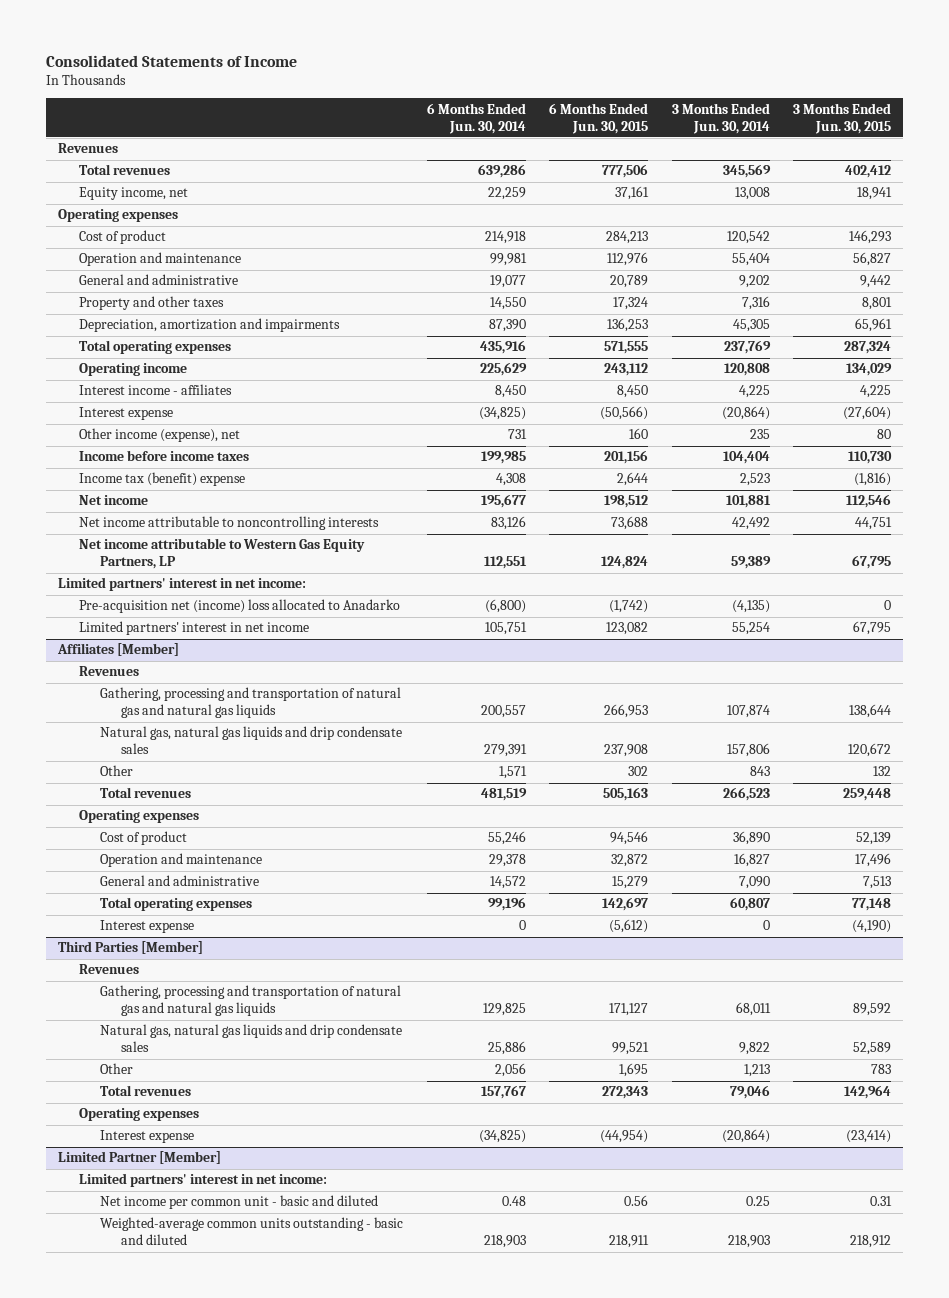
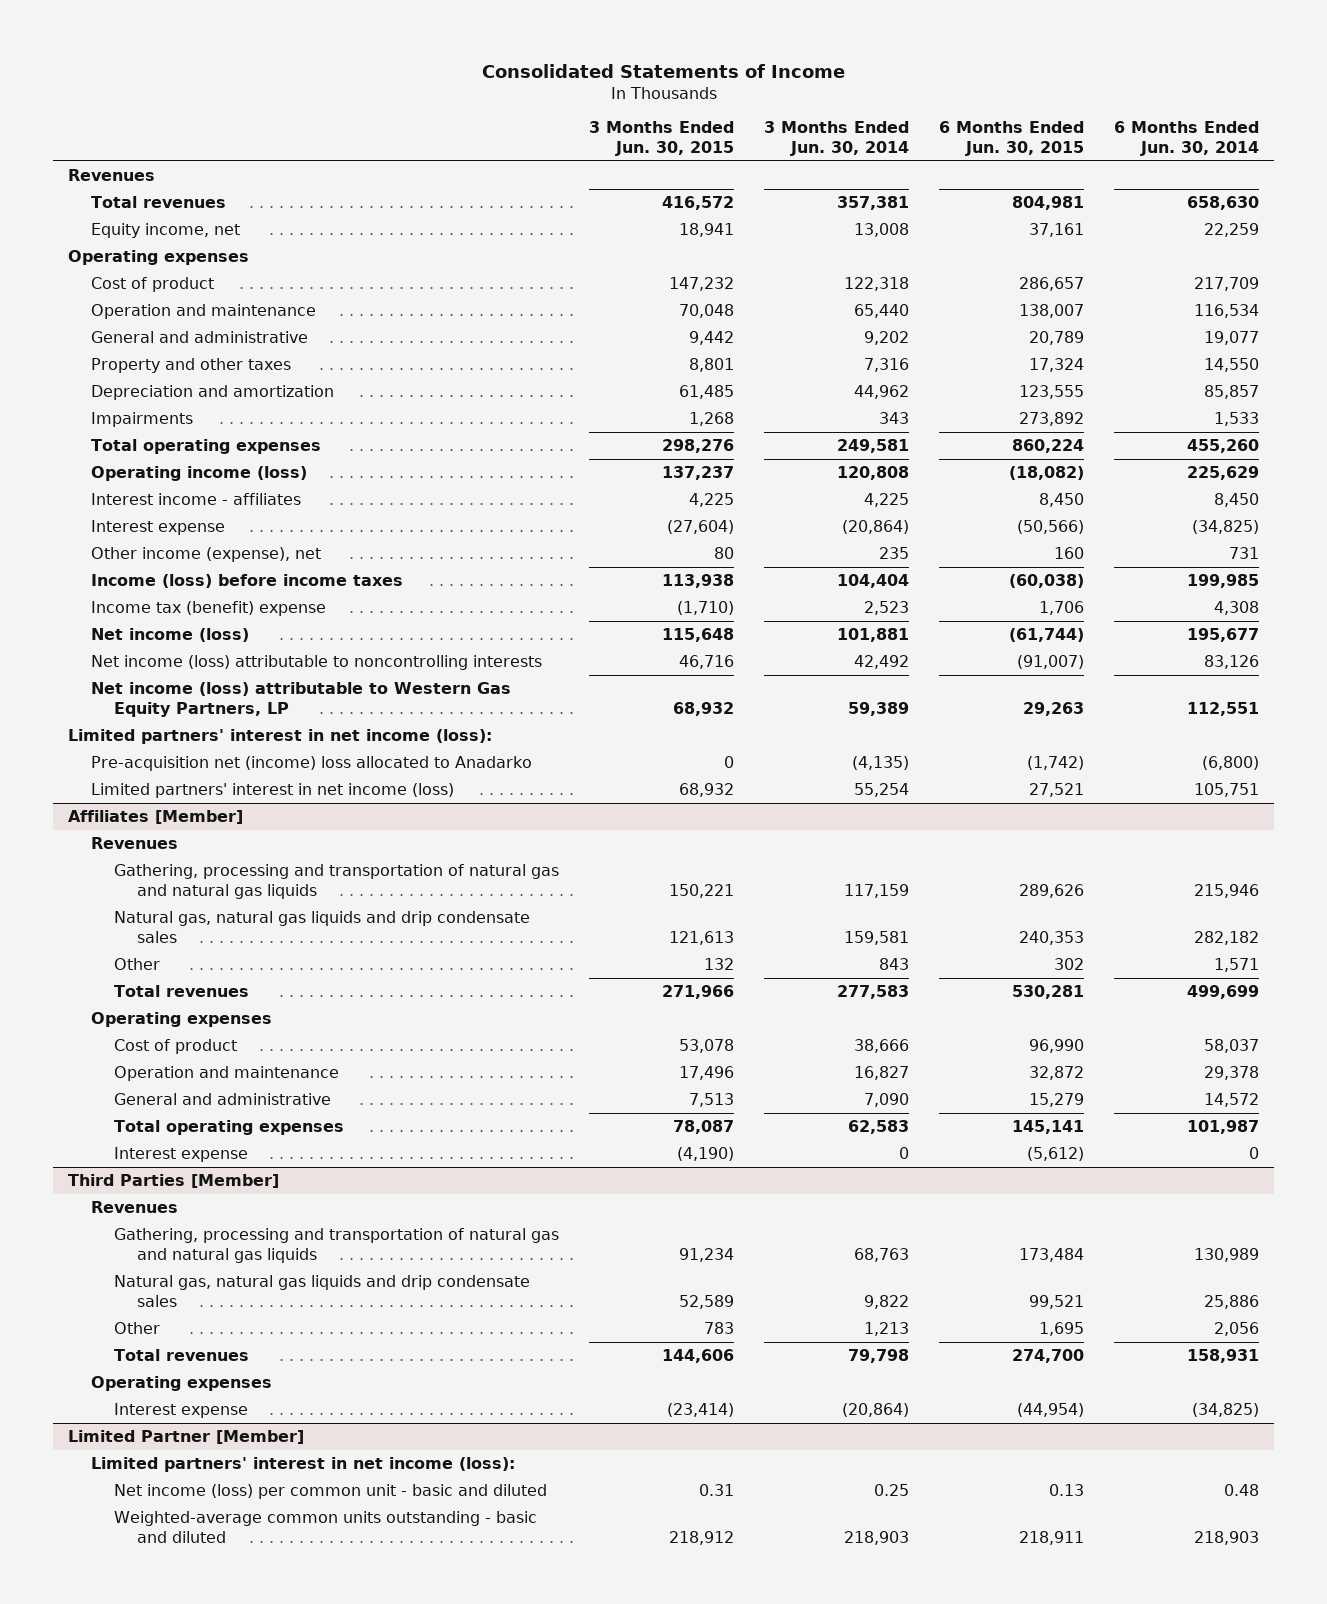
- | 6 Months Ended Jun. 30, 2014 | 6 Months Ended Jun. 30, 2015 | 3 Months Ended Jun. 30, 2014 | 3 Months Ended Jun. 30, 2015
+ | 3 Months Ended Jun. 30, 2015 | 3 Months Ended Jun. 30, 2014 | 6 Months Ended Jun. 30, 2015 | 6 Months Ended Jun. 30, 2014
- Total revenues | 639,286 | 777,506 | 345,569 | 402,412
+ Total revenues | 416,572 | 357,381 | 804,981 | 658,630
- Cost of product | 214,918 | 284,213 | 120,542 | 146,293
- Operation and maintenance | 99,981 | 112,976 | 55,404 | 56,827
+ Cost of product | 147,232 | 122,318 | 286,657 | 217,709
+ Operation and maintenance | 70,048 | 65,440 | 138,007 | 116,534
- Depreciation, amortization and impairments | 87,390 | 136,253 | 45,305 | 65,961
- Total operating expenses | 435,916 | 571,555 | 237,769 | 287,324
- Operating income | 225,629 | 243,112 | 120,808 | 134,029
+ Depreciation and amortization | 61,485 | 44,962 | 123,555 | 85,857
+ Impairments | 1,268 | 343 | 273,892 | 1,533
+ Total operating expenses | 298,276 | 249,581 | 860,224 | 455,260
+ Operating income (loss) | 137,237 | 120,808 | (18,082) | 225,629
- Income before income taxes | 199,985 | 201,156 | 104,404 | 110,730
- Income tax (benefit) expense | 4,308 | 2,644 | 2,523 | (1,816)
- Net income | 195,677 | 198,512 | 101,881 | 112,546
- Net income attributable to noncontrolling interests | 83,126 | 73,688 | 42,492 | 44,751
- Net income attributable to Western Gas Equity Partners, LP | 112,551 | 124,824 | 59,389 | 67,795
- Limited partners' interest in net income:
+ Income (loss) before income taxes | 113,938 | 104,404 | (60,038) | 199,985
+ Income tax (benefit) expense | (1,710) | 2,523 | 1,706 | 4,308
+ Net income (loss) | 115,648 | 101,881 | (61,744) | 195,677
+ Net income (loss) attributable to noncontrolling interests | 46,716 | 42,492 | (91,007) | 83,126
+ Net income (loss) attributable to Western Gas Equity Partners, LP | 68,932 | 59,389 | 29,263 | 112,551
+ Limited partners' interest in net income (loss):
- Limited partners' interest in net income | 105,751 | 123,082 | 55,254 | 67,795
+ Limited partners' interest in net income (loss) | 68,932 | 55,254 | 27,521 | 105,751
@ Affiliates [Member]
- Gathering, processing and transportation of natural gas and natural gas liquids | 200,557 | 266,953 | 107,874 | 138,644
- Natural gas, natural gas liquids and drip condensate sales | 279,391 | 237,908 | 157,806 | 120,672
+ Gathering, processing and transportation of natural gas and natural gas liquids | 150,221 | 117,159 | 289,626 | 215,946
+ Natural gas, natural gas liquids and drip condensate sales | 121,613 | 159,581 | 240,353 | 282,182
- Total revenues | 481,519 | 505,163 | 266,523 | 259,448
+ Total revenues | 271,966 | 277,583 | 530,281 | 499,699
- Cost of product | 55,246 | 94,546 | 36,890 | 52,139
+ Cost of product | 53,078 | 38,666 | 96,990 | 58,037
- Total operating expenses | 99,196 | 142,697 | 60,807 | 77,148
+ Total operating expenses | 78,087 | 62,583 | 145,141 | 101,987
@ Third Parties [Member]
- Gathering, processing and transportation of natural gas and natural gas liquids | 129,825 | 171,127 | 68,011 | 89,592
+ Gathering, processing and transportation of natural gas and natural gas liquids | 91,234 | 68,763 | 173,484 | 130,989
- Total revenues | 157,767 | 272,343 | 79,046 | 142,964
+ Total revenues | 144,606 | 79,798 | 274,700 | 158,931
@ Limited Partner [Member]
- Limited partners' interest in net income:
- Net income per common unit - basic and diluted | 0.48 | 0.56 | 0.25 | 0.31
+ Limited partners' interest in net income (loss):
+ Net income (loss) per common unit - basic and diluted | 0.31 | 0.25 | 0.13 | 0.48

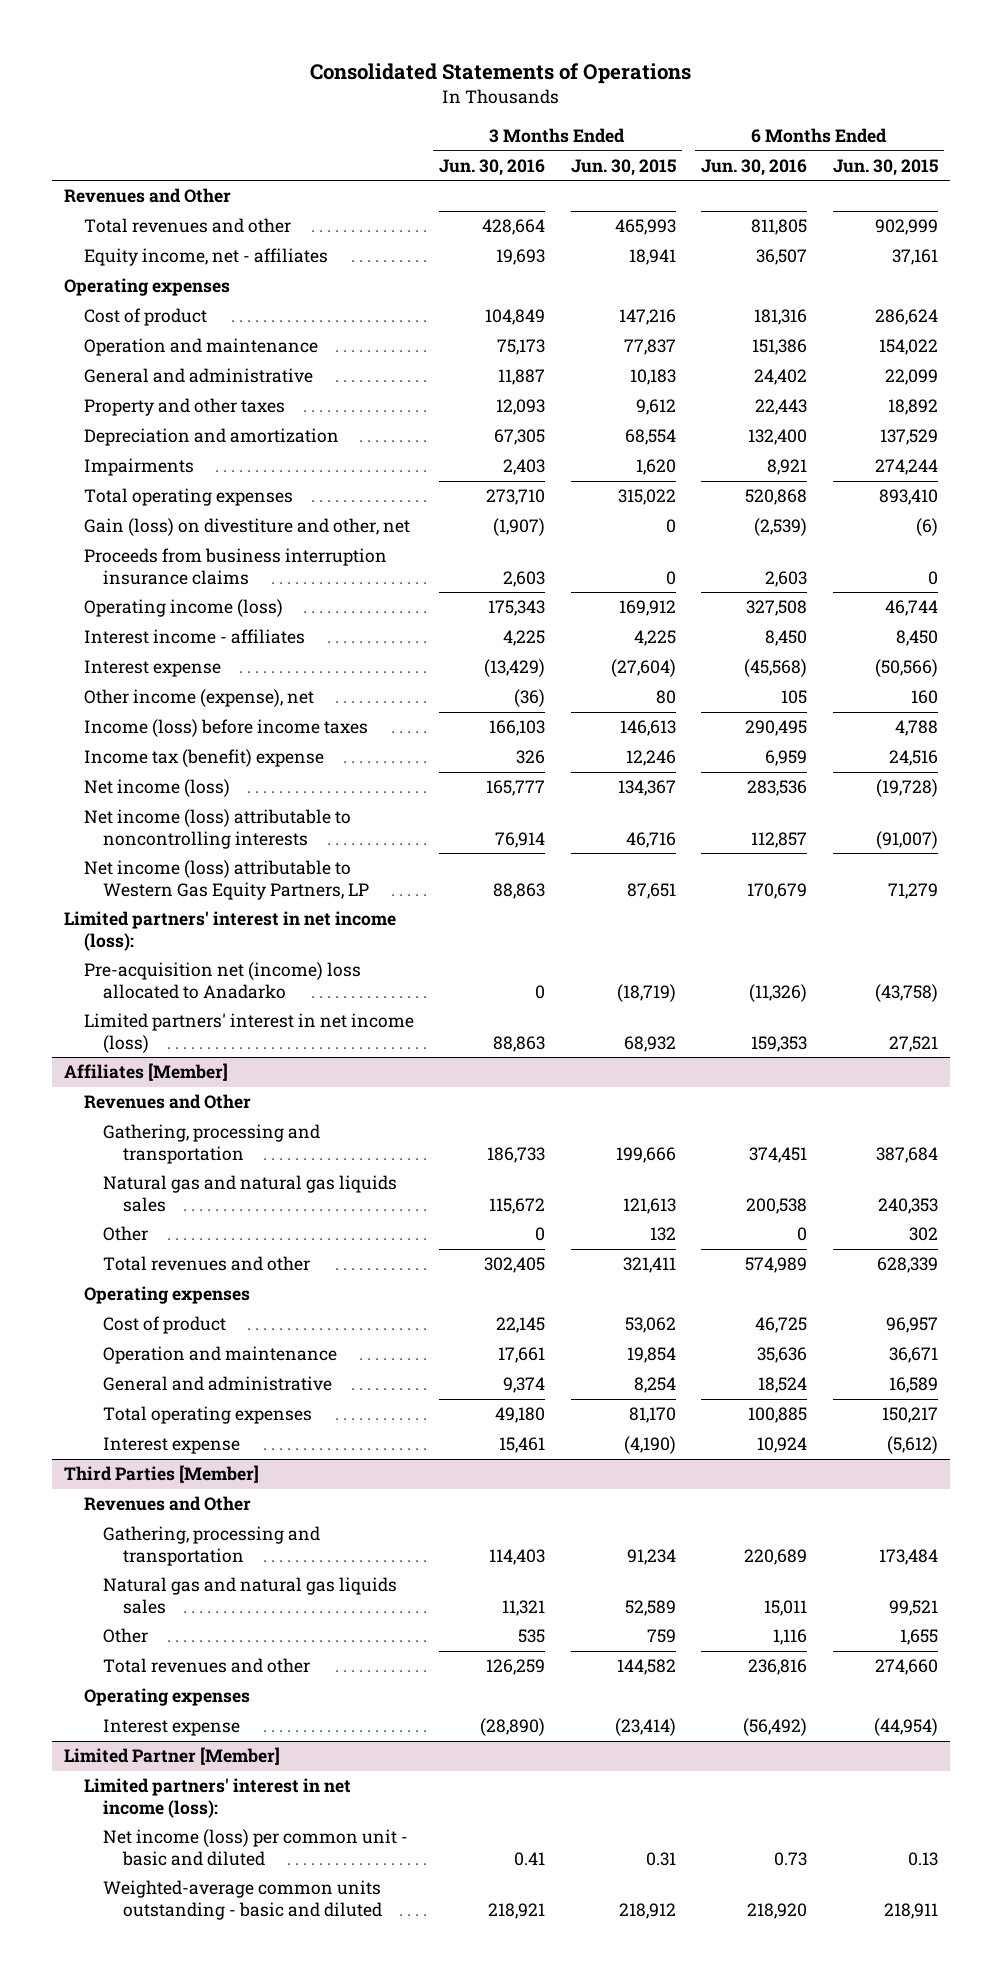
- Consolidated Statements of Income
+ Consolidated Statements of Operations
- | 3 Months Ended Jun. 30, 2015 | 3 Months Ended Jun. 30, 2014 | 6 Months Ended Jun. 30, 2015 | 6 Months Ended Jun. 30, 2014
+ | 3 Months Ended Jun. 30, 2016 | 3 Months Ended Jun. 30, 2015 | 6 Months Ended Jun. 30, 2016 | 6 Months Ended Jun. 30, 2015
- Revenues
- Total revenues | 416,572 | 357,381 | 804,981 | 658,630
- Equity income, net | 18,941 | 13,008 | 37,161 | 22,259
+ Revenues and Other
+ Total revenues and other | 428,664 | 465,993 | 811,805 | 902,999
+ Equity income, net - affiliates | 19,693 | 18,941 | 36,507 | 37,161
- Cost of product | 147,232 | 122,318 | 286,657 | 217,709
- Operation and maintenance | 70,048 | 65,440 | 138,007 | 116,534
- General and administrative | 9,442 | 9,202 | 20,789 | 19,077
- Property and other taxes | 8,801 | 7,316 | 17,324 | 14,550
- Depreciation and amortization | 61,485 | 44,962 | 123,555 | 85,857
- Impairments | 1,268 | 343 | 273,892 | 1,533
- Total operating expenses | 298,276 | 249,581 | 860,224 | 455,260
- Operating income (loss) | 137,237 | 120,808 | (18,082) | 225,629
+ Cost of product | 104,849 | 147,216 | 181,316 | 286,624
+ Operation and maintenance | 75,173 | 77,837 | 151,386 | 154,022
+ General and administrative | 11,887 | 10,183 | 24,402 | 22,099
+ Property and other taxes | 12,093 | 9,612 | 22,443 | 18,892
+ Depreciation and amortization | 67,305 | 68,554 | 132,400 | 137,529
+ Impairments | 2,403 | 1,620 | 8,921 | 274,244
+ Total operating expenses | 273,710 | 315,022 | 520,868 | 893,410
+ Gain (loss) on divestiture and other, net | (1,907) | 0 | (2,539) | (6)
+ Proceeds from business interruption insurance claims | 2,603 | 0 | 2,603 | 0
+ Operating income (loss) | 175,343 | 169,912 | 327,508 | 46,744
- Income (loss) before income taxes | 113,938 | 104,404 | (60,038) | 199,985
- Income tax (benefit) expense | (1,710) | 2,523 | 1,706 | 4,308
- Net income (loss) | 115,648 | 101,881 | (61,744) | 195,677
+ Income (loss) before income taxes | 166,103 | 146,613 | 290,495 | 4,788
+ Income tax (benefit) expense | 326 | 12,246 | 6,959 | 24,516
+ Net income (loss) | 165,777 | 134,367 | 283,536 | (19,728)
- Net income (loss) attributable to Western Gas Equity Partners, LP | 68,932 | 59,389 | 29,263 | 112,551
+ Net income (loss) attributable to Western Gas Equity Partners, LP | 88,863 | 87,651 | 170,679 | 71,279
- Pre-acquisition net (income) loss allocated to Anadarko | 0 | (4,135) | (1,742) | (6,800)
+ Pre-acquisition net (income) loss allocated to Anadarko | 0 | (18,719) | (11,326) | (43,758)
@ Affiliates [Member]
- Revenues
- Gathering, processing and transportation of natural gas and natural gas liquids | 150,221 | 117,159 | 289,626 | 215,946
- Natural gas, natural gas liquids and drip condensate sales | 121,613 | 159,581 | 240,353 | 282,182
+ Revenues and Other
+ Gathering, processing and transportation | 186,733 | 199,666 | 374,451 | 387,684
+ Natural gas and natural gas liquids sales | 115,672 | 121,613 | 200,538 | 240,353
- Total revenues | 271,966 | 277,583 | 530,281 | 499,699
+ Total revenues and other | 302,405 | 321,411 | 574,989 | 628,339
- Cost of product | 53,078 | 38,666 | 96,990 | 58,037
- Operation and maintenance | 17,496 | 16,827 | 32,872 | 29,378
- General and administrative | 7,513 | 7,090 | 15,279 | 14,572
- Total operating expenses | 78,087 | 62,583 | 145,141 | 101,987
+ Cost of product | 22,145 | 53,062 | 46,725 | 96,957
+ Operation and maintenance | 17,661 | 19,854 | 35,636 | 36,671
+ General and administrative | 9,374 | 8,254 | 18,524 | 16,589
+ Total operating expenses | 49,180 | 81,170 | 100,885 | 150,217
@ Third Parties [Member]
- Revenues
- Gathering, processing and transportation of natural gas and natural gas liquids | 91,234 | 68,763 | 173,484 | 130,989
- Natural gas, natural gas liquids and drip condensate sales | 52,589 | 9,822 | 99,521 | 25,886
- Other | 783 | 1,213 | 1,695 | 2,056
- Total revenues | 144,606 | 79,798 | 274,700 | 158,931
+ Revenues and Other
+ Gathering, processing and transportation | 114,403 | 91,234 | 220,689 | 173,484
+ Natural gas and natural gas liquids sales | 11,321 | 52,589 | 15,011 | 99,521
+ Other | 535 | 759 | 1,116 | 1,655
+ Total revenues and other | 126,259 | 144,582 | 236,816 | 274,660

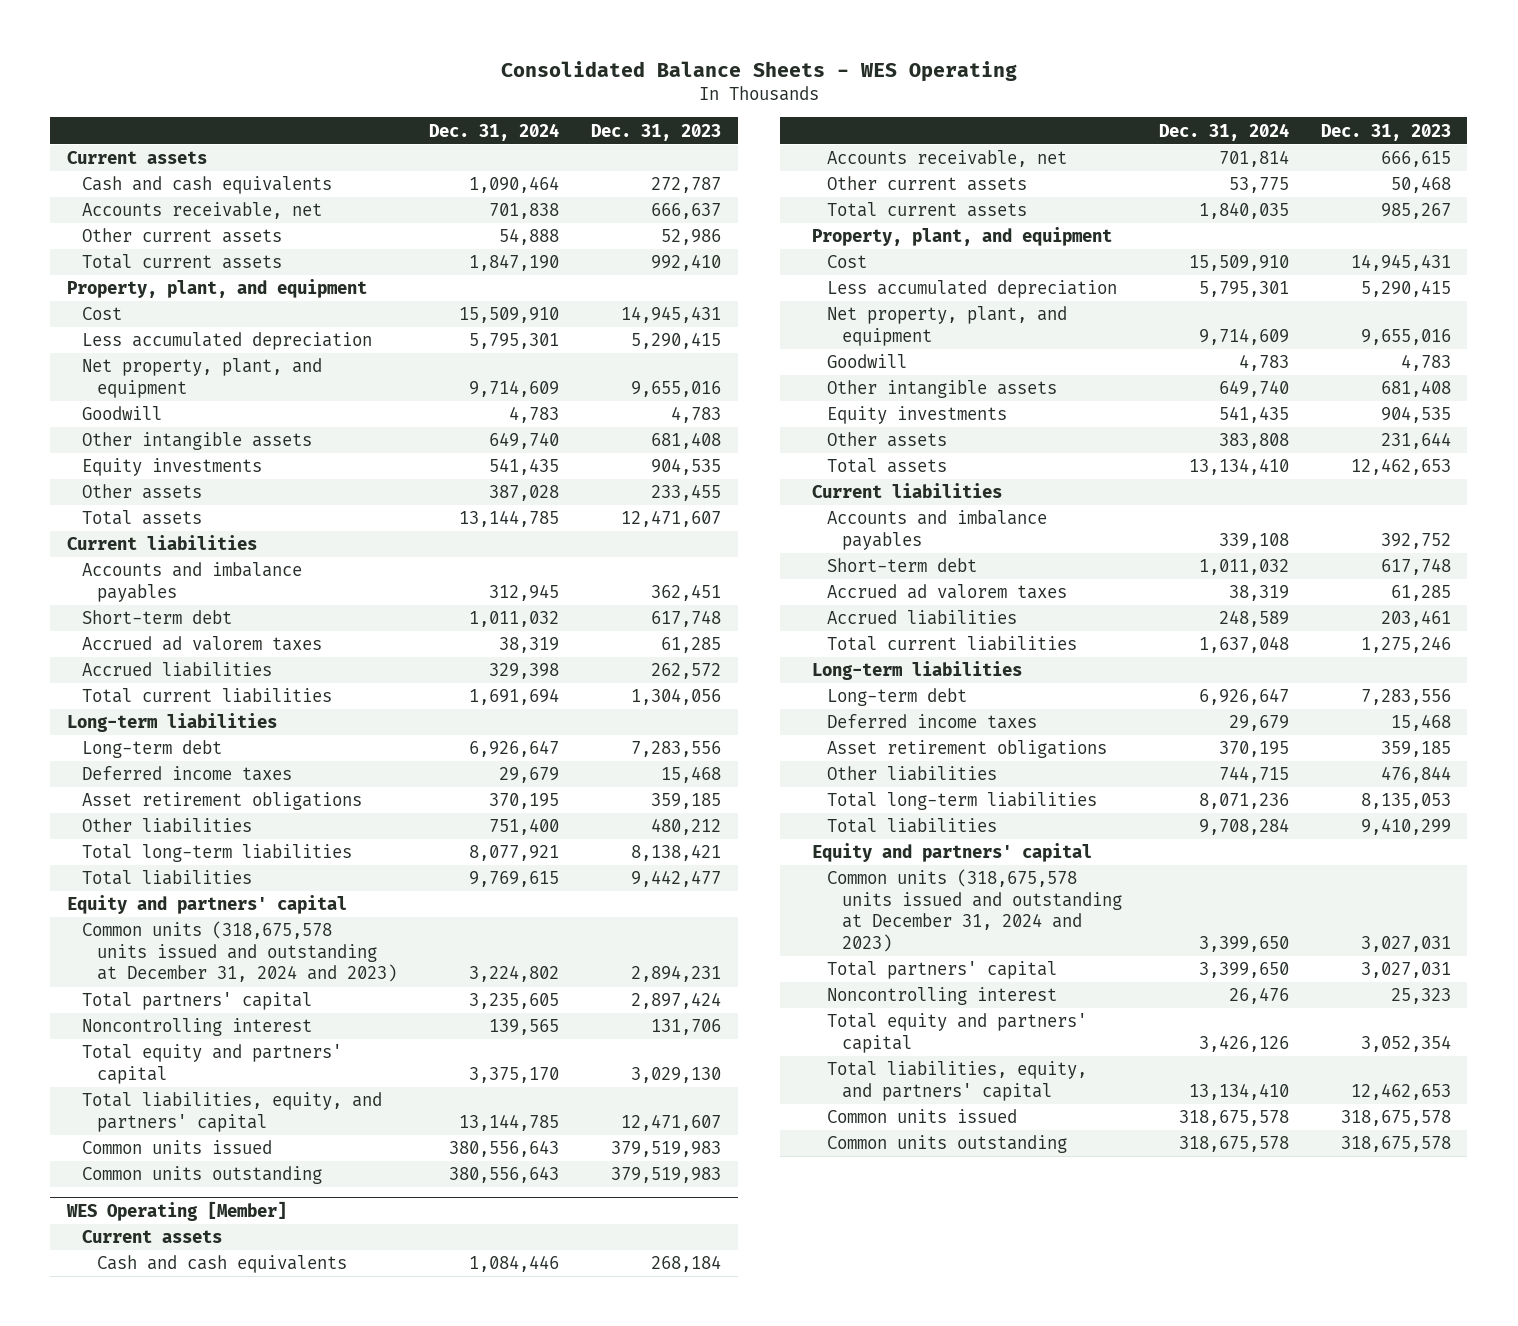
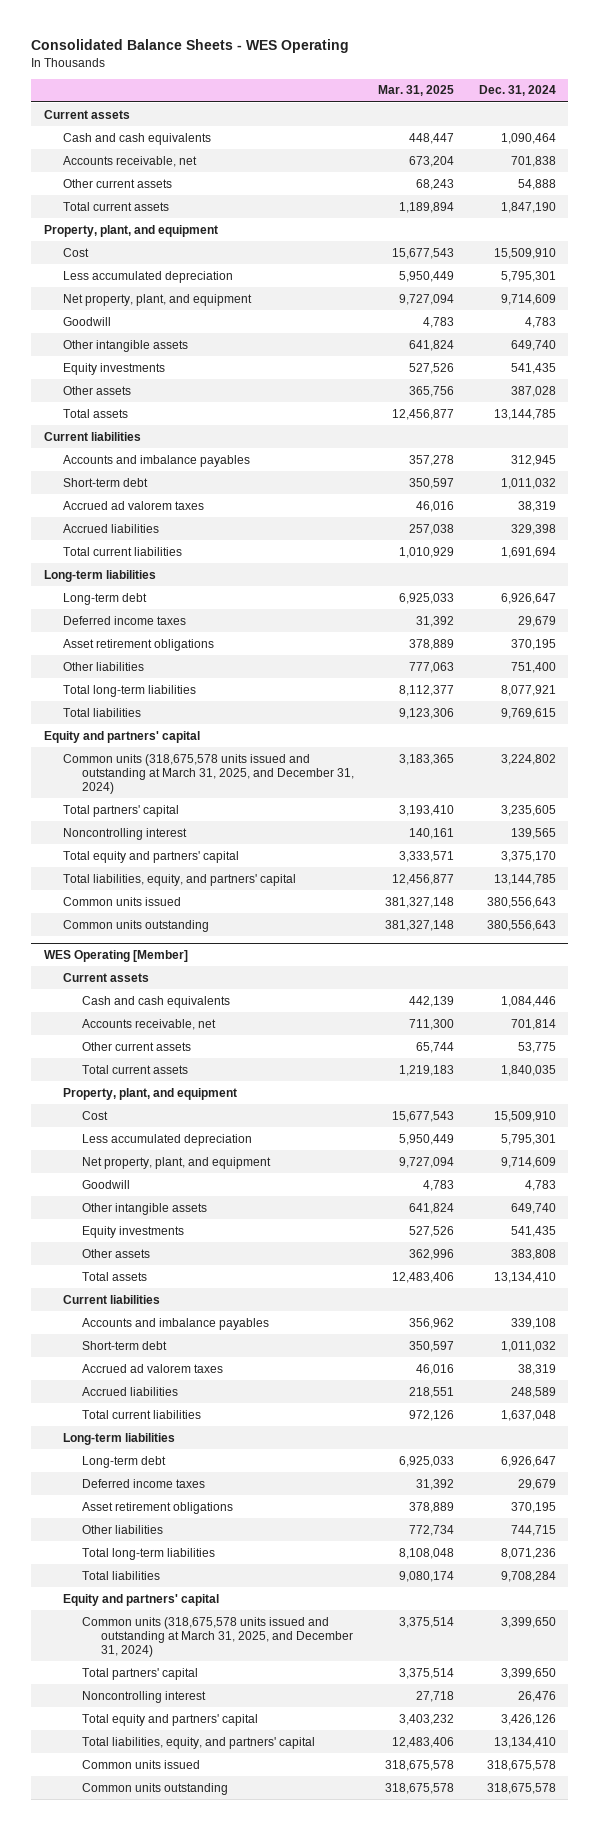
- | Dec. 31, 2024 | Dec. 31, 2023
+ | Mar. 31, 2025 | Dec. 31, 2024
- Common units (318,675,578 units issued and outstanding at December 31, 2024 and 2023) | 3,224,802 | 2,894,231
+ Common units (318,675,578 units issued and outstanding at March 31, 2025, and December 31, 2024) | 3,183,365 | 3,224,802
@ WES Operating [Member]
- Common units (318,675,578 units issued and outstanding at December 31, 2024 and 2023) | 3,399,650 | 3,027,031
+ Common units (318,675,578 units issued and outstanding at March 31, 2025, and December 31, 2024) | 3,375,514 | 3,399,650

